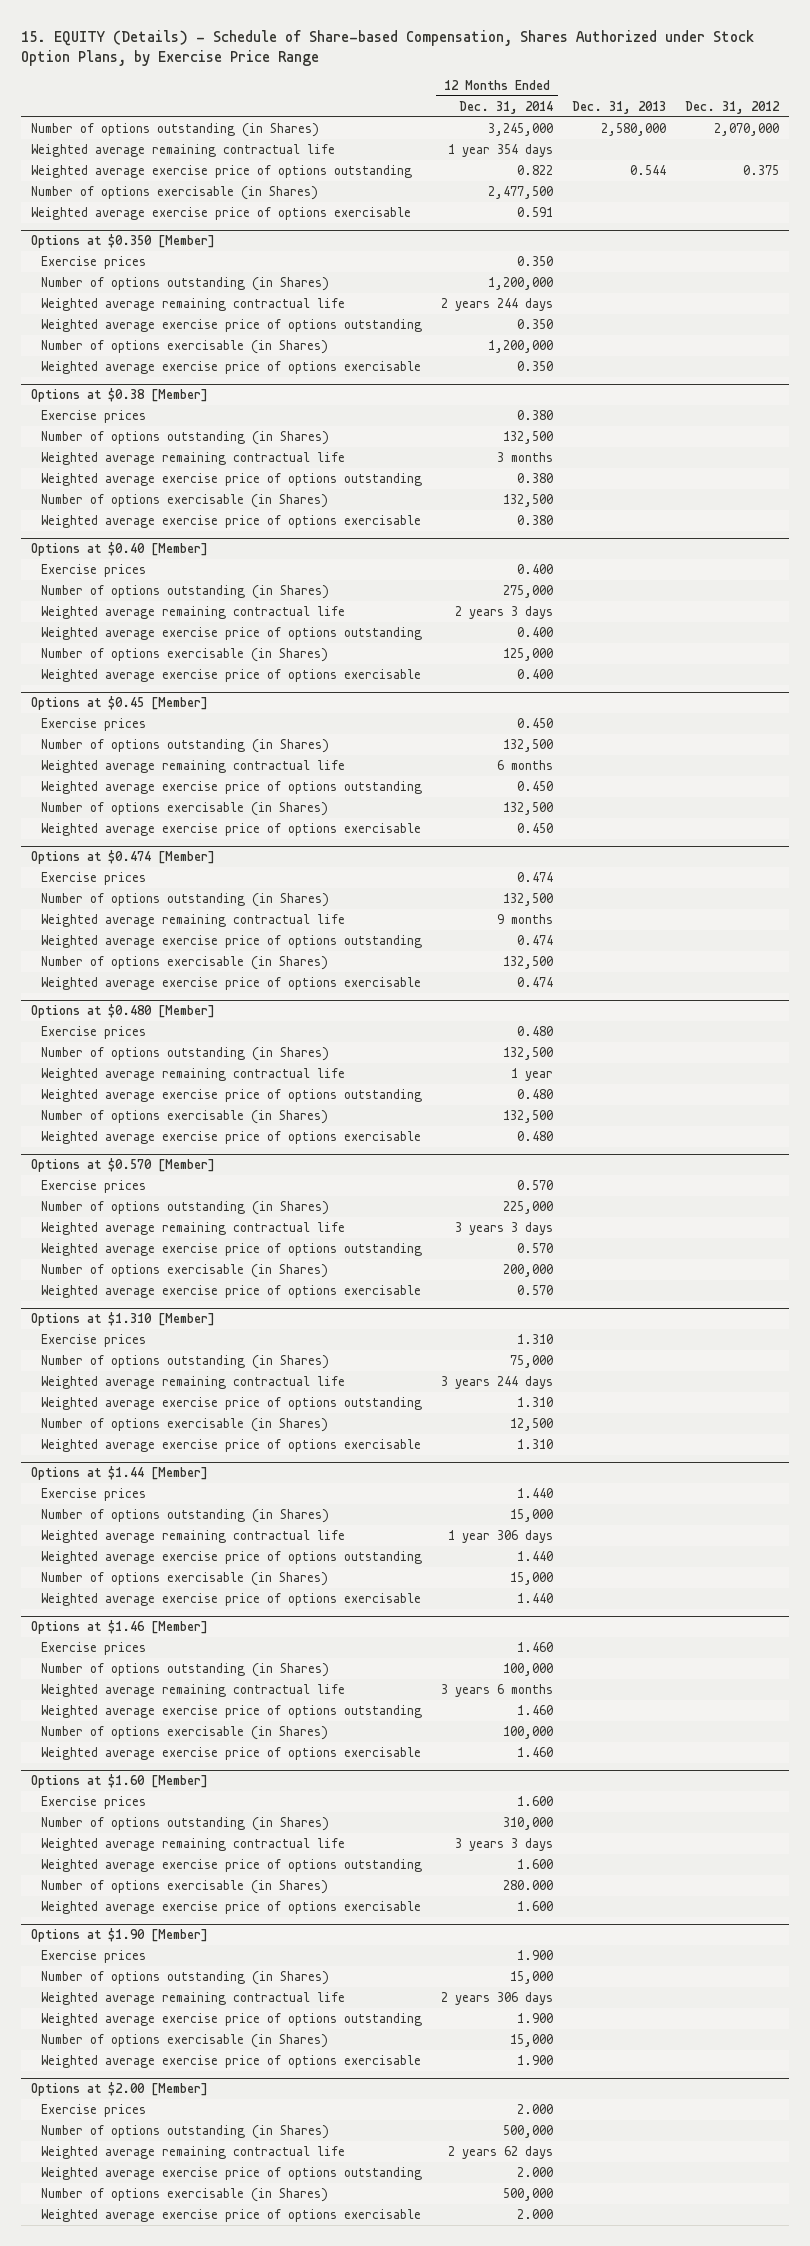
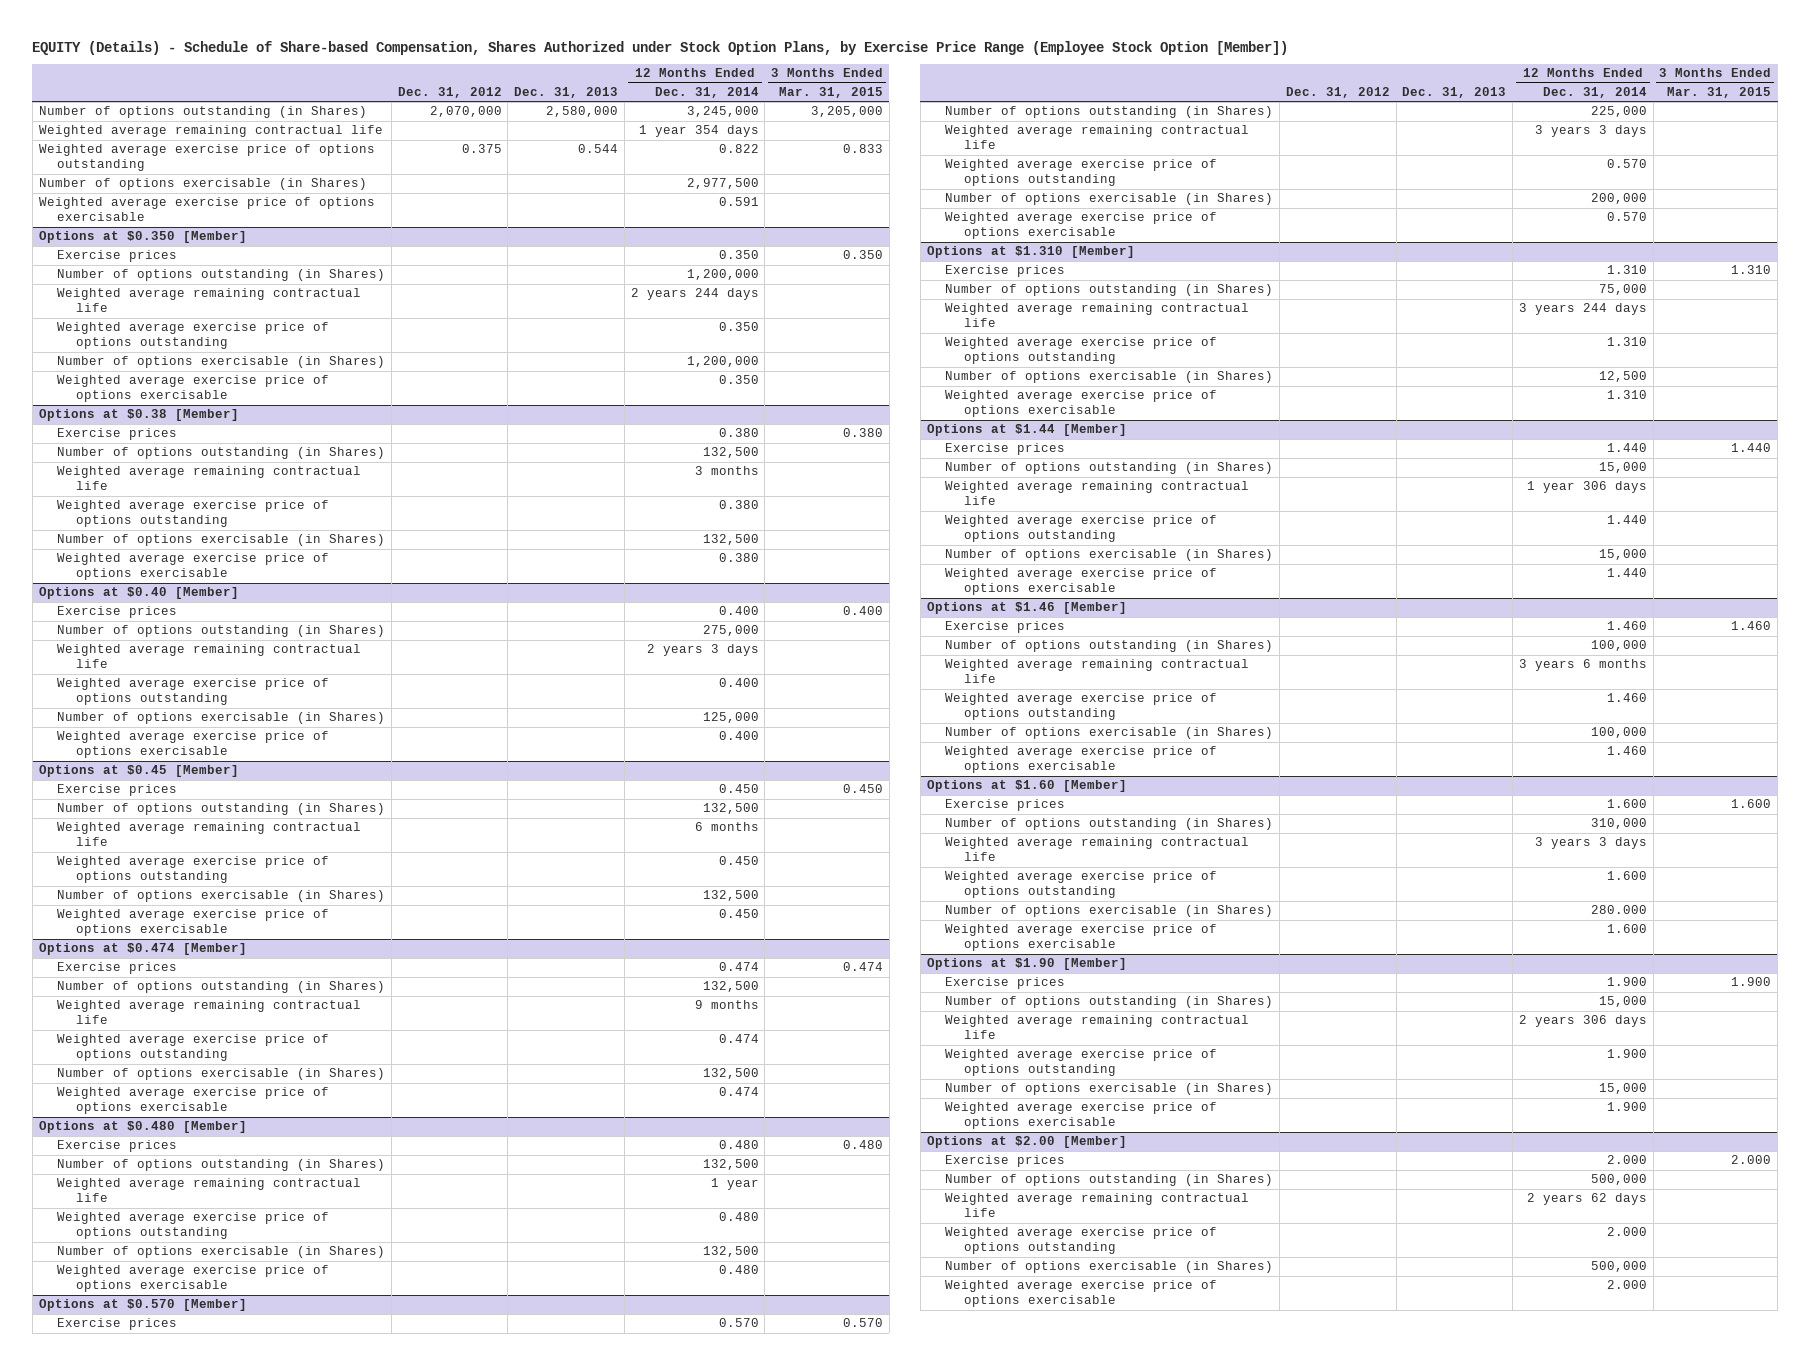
- 15. EQUITY (Details) - Schedule of Share-based Compensation, Shares Authorized under Stock Option Plans, by Exercise Price Range
+ EQUITY (Details) - Schedule of Share-based Compensation, Shares Authorized under Stock Option Plans, by Exercise Price Range (Employee Stock Option [Member])
- | 12 Months Ended Dec. 31, 2014 | Dec. 31, 2013 | Dec. 31, 2012
+ | Dec. 31, 2012 | Dec. 31, 2013 | 12 Months Ended Dec. 31, 2014 | 3 Months Ended Mar. 31, 2015
- Number of options exercisable (in Shares) | 2,477,500 | |
+ Number of options exercisable (in Shares) | | | 2,977,500 |

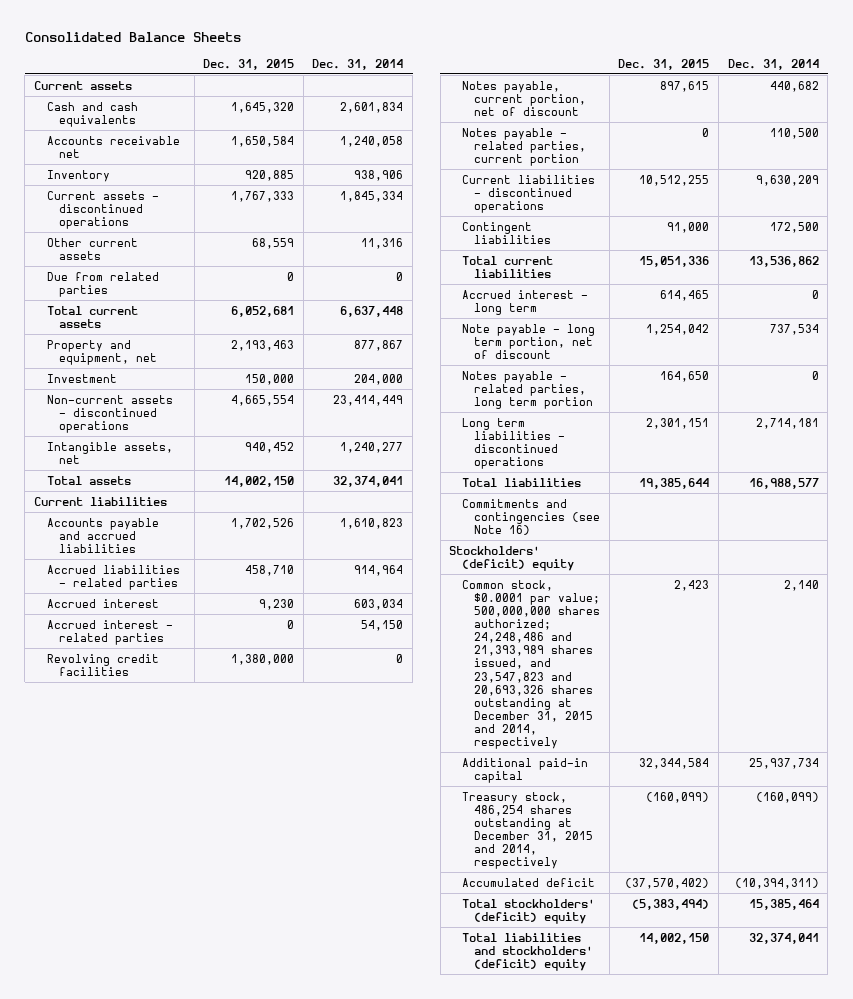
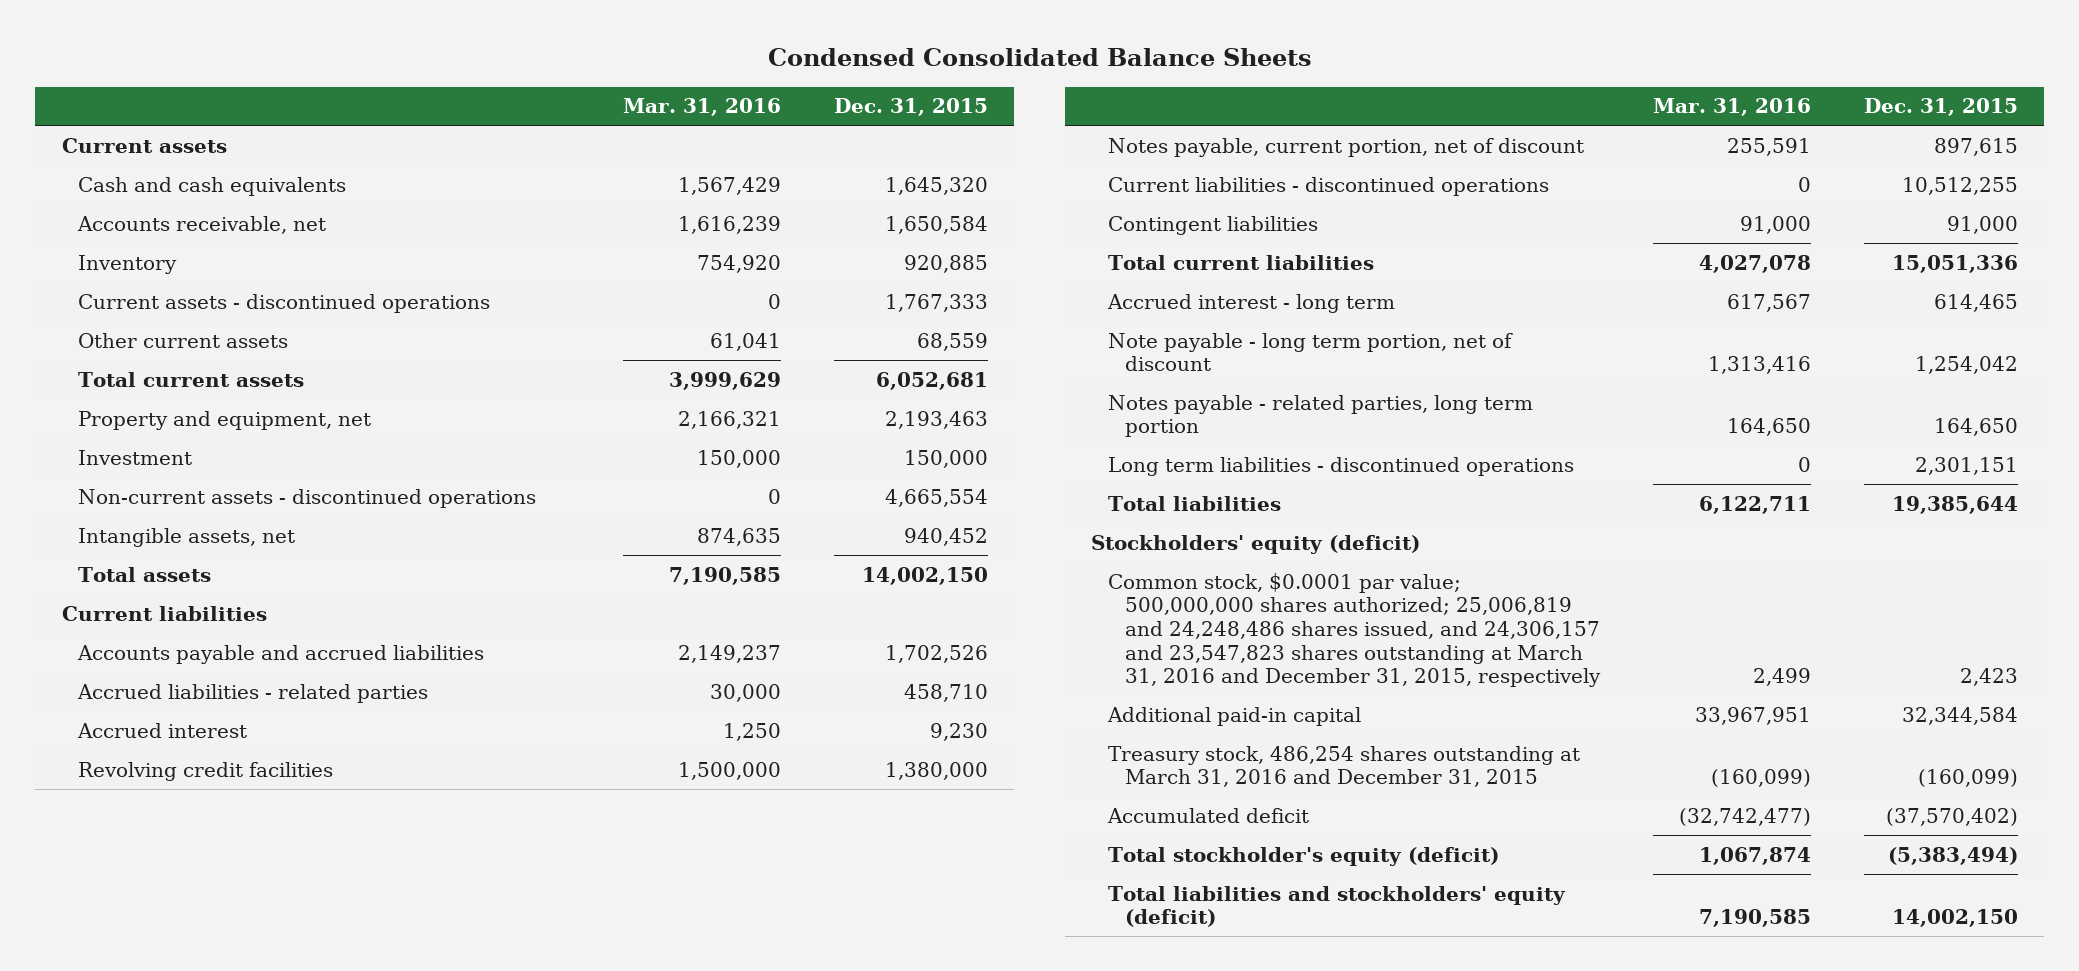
- Consolidated Balance Sheets
+ Condensed Consolidated Balance Sheets
- | Dec. 31, 2015 | Dec. 31, 2014
+ | Mar. 31, 2016 | Dec. 31, 2015
- Accounts receivable net | 1,650,584 | 1,240,058
+ Accounts receivable, net | 1,616,239 | 1,650,584
- Due from related parties | 0 | 0
- Accrued interest - related parties | 0 | 54,150
- Notes payable - related parties, current portion | 0 | 110,500
- Commitments and contingencies (see Note 16)
- Stockholders' (deficit) equity
- Common stock, $0.0001 par value; 500,000,000 shares authorized; 24,248,486 and 21,393,989 shares issued, and 23,547,823 and 20,693,326 shares outstanding at December 31, 2015 and 2014, respectively | 2,423 | 2,140
+ Stockholders' equity (deficit)
+ Common stock, $0.0001 par value; 500,000,000 shares authorized; 25,006,819 and 24,248,486 shares issued, and 24,306,157 and 23,547,823 shares outstanding at March 31, 2016 and December 31, 2015, respectively | 2,499 | 2,423
- Treasury stock, 486,254 shares outstanding at December 31, 2015 and 2014, respectively | (160,099) | (160,099)
+ Treasury stock, 486,254 shares outstanding at March 31, 2016 and December 31, 2015 | (160,099) | (160,099)
- Total stockholders' (deficit) equity | (5,383,494) | 15,385,464
- Total liabilities and stockholders' (deficit) equity | 14,002,150 | 32,374,041
+ Total stockholder's equity (deficit) | 1,067,874 | (5,383,494)
+ Total liabilities and stockholders' equity (deficit) | 7,190,585 | 14,002,150

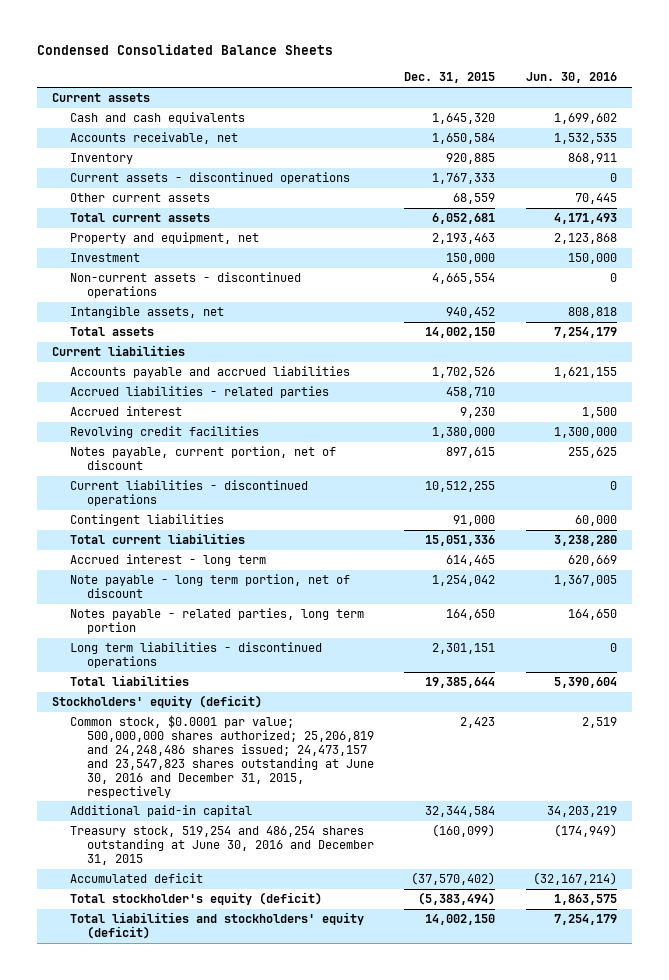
- | Mar. 31, 2016 | Dec. 31, 2015
+ | Dec. 31, 2015 | Jun. 30, 2016
- Common stock, $0.0001 par value; 500,000,000 shares authorized; 25,006,819 and 24,248,486 shares issued, and 24,306,157 and 23,547,823 shares outstanding at March 31, 2016 and December 31, 2015, respectively | 2,499 | 2,423
+ Common stock, $0.0001 par value; 500,000,000 shares authorized; 25,206,819 and 24,248,486 shares issued; 24,473,157 and 23,547,823 shares outstanding at June 30, 2016 and December 31, 2015, respectively | 2,423 | 2,519
- Treasury stock, 486,254 shares outstanding at March 31, 2016 and December 31, 2015 | (160,099) | (160,099)
+ Treasury stock, 519,254 and 486,254 shares outstanding at June 30, 2016 and December 31, 2015 | (160,099) | (174,949)

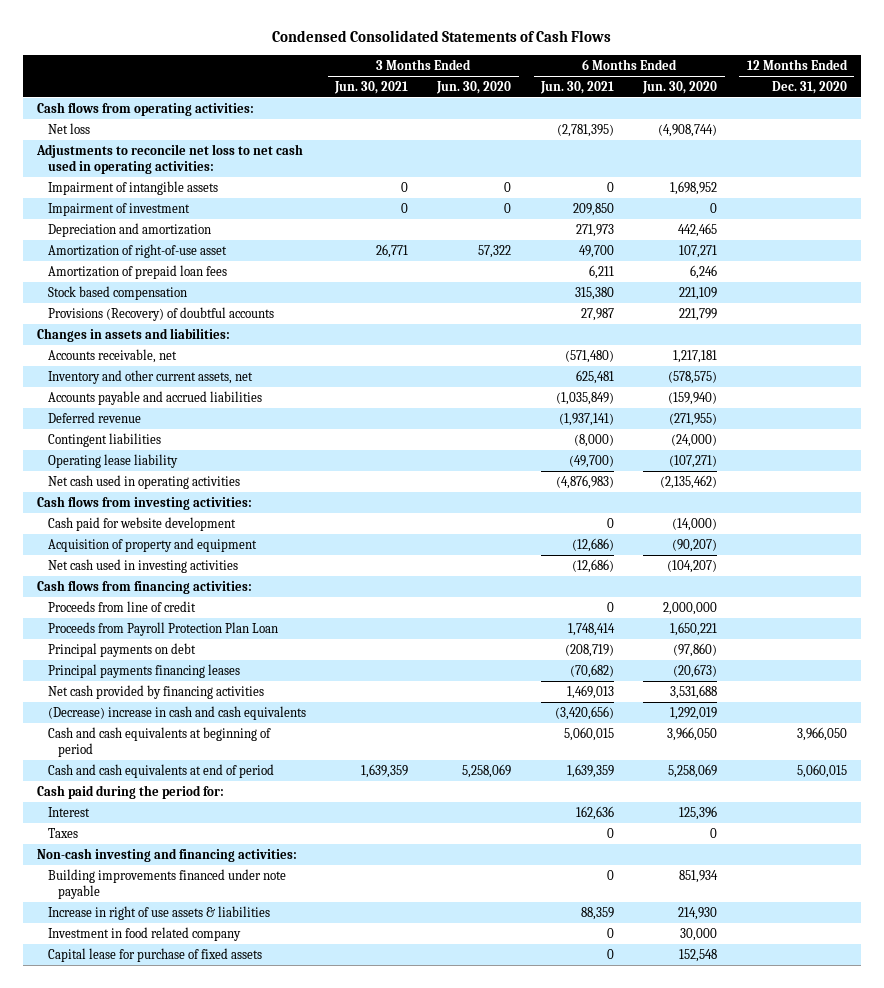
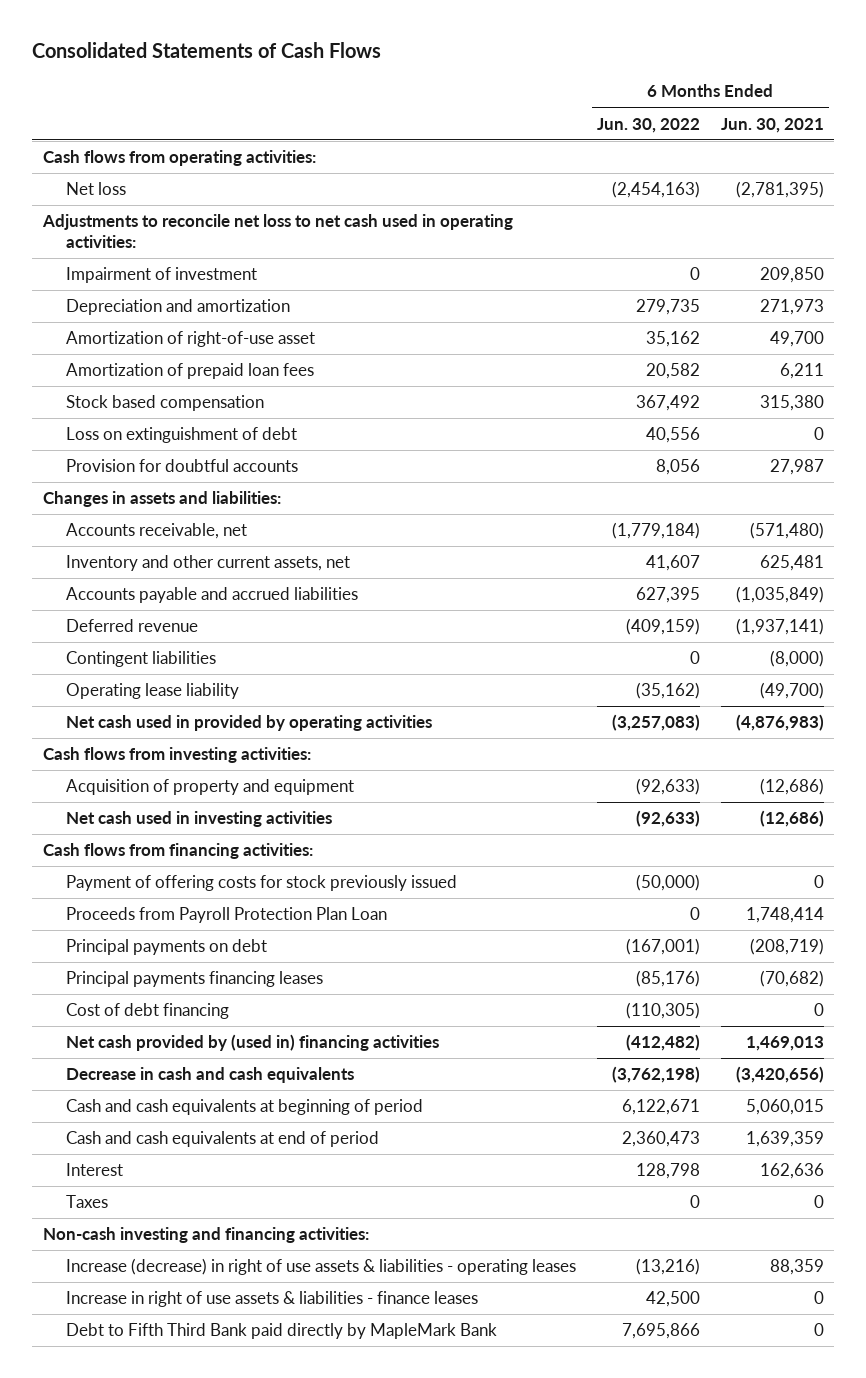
- Condensed Consolidated Statements of Cash Flows
+ Consolidated Statements of Cash Flows
- | 3 Months Ended Jun. 30, 2021 | 3 Months Ended Jun. 30, 2020 | 6 Months Ended Jun. 30, 2021 | 6 Months Ended Jun. 30, 2020 | 12 Months Ended Dec. 31, 2020
+ | 6 Months Ended Jun. 30, 2022 | 6 Months Ended Jun. 30, 2021
- Impairment of intangible assets | 0 | 0 | 0 | 1,698,952 |
- Provisions (Recovery) of doubtful accounts | | | 27,987 | 221,799 |
+ Loss on extinguishment of debt | 40,556 | 0
+ Provision for doubtful accounts | 8,056 | 27,987
- Net cash used in operating activities | | | (4,876,983) | (2,135,462) |
+ Net cash used in provided by operating activities | (3,257,083) | (4,876,983)
- Cash paid for website development | | | 0 | (14,000) |
- Proceeds from line of credit | | | 0 | 2,000,000 |
+ Payment of offering costs for stock previously issued | (50,000) | 0
- Net cash provided by financing activities | | | 1,469,013 | 3,531,688 |
- (Decrease) increase in cash and cash equivalents | | | (3,420,656) | 1,292,019 |
+ Cost of debt financing | (110,305) | 0
+ Net cash provided by (used in) financing activities | (412,482) | 1,469,013
+ Decrease in cash and cash equivalents | (3,762,198) | (3,420,656)
- Cash paid during the period for:
- Building improvements financed under note payable | | | 0 | 851,934 |
- Increase in right of use assets & liabilities | | | 88,359 | 214,930 |
- Investment in food related company | | | 0 | 30,000 |
- Capital lease for purchase of fixed assets | | | 0 | 152,548 |
+ Increase (decrease) in right of use assets & liabilities - operating leases | (13,216) | 88,359
+ Increase in right of use assets & liabilities - finance leases | 42,500 | 0
+ Debt to Fifth Third Bank paid directly by MapleMark Bank | 7,695,866 | 0

